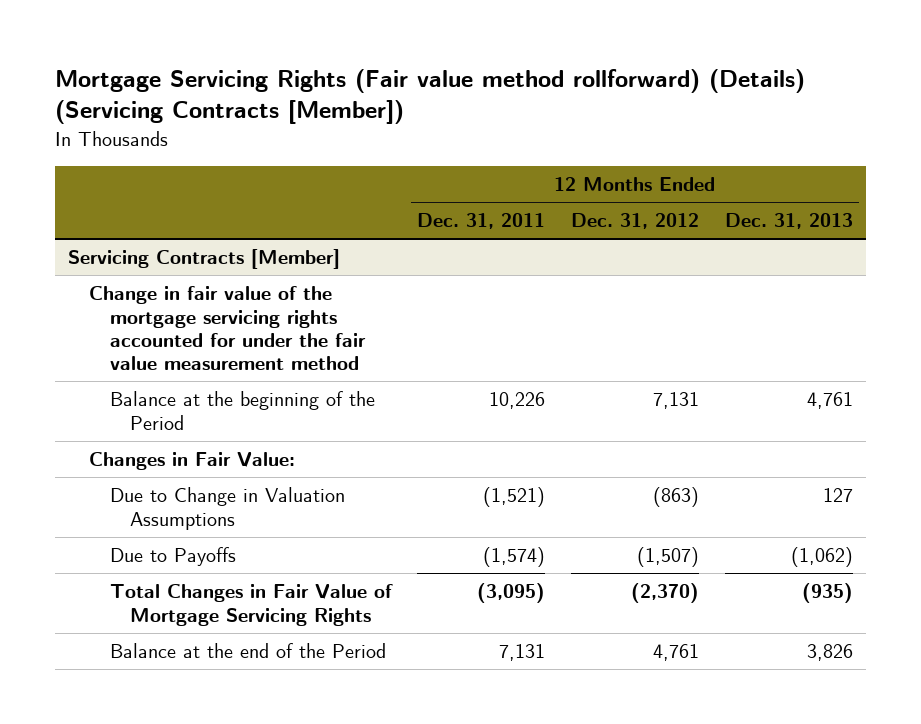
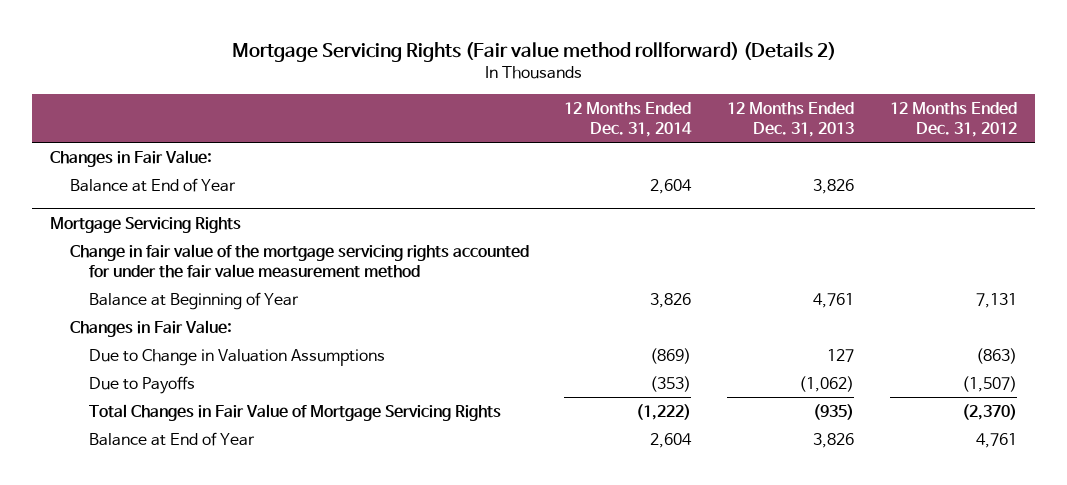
- Mortgage Servicing Rights (Fair value method rollforward) (Details) (Servicing Contracts [Member])
+ Mortgage Servicing Rights (Fair value method rollforward) (Details 2)
- | 12 Months Ended Dec. 31, 2011 | 12 Months Ended Dec. 31, 2012 | 12 Months Ended Dec. 31, 2013
+ | 12 Months Ended Dec. 31, 2014 | 12 Months Ended Dec. 31, 2013 | 12 Months Ended Dec. 31, 2012
- Servicing Contracts [Member]
+ Changes in Fair Value:
+ Balance at End of Year | 2,604 | 3,826 |
+ Mortgage Servicing Rights
- Balance at the beginning of the Period | 10,226 | 7,131 | 4,761
+ Balance at Beginning of Year | 3,826 | 4,761 | 7,131
- Balance at the end of the Period | 7,131 | 4,761 | 3,826
+ Balance at End of Year | 2,604 | 3,826 | 4,761

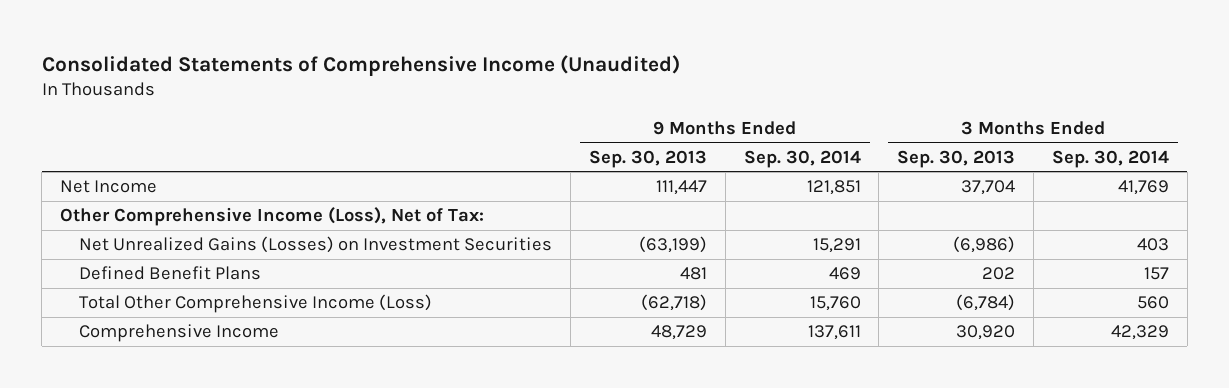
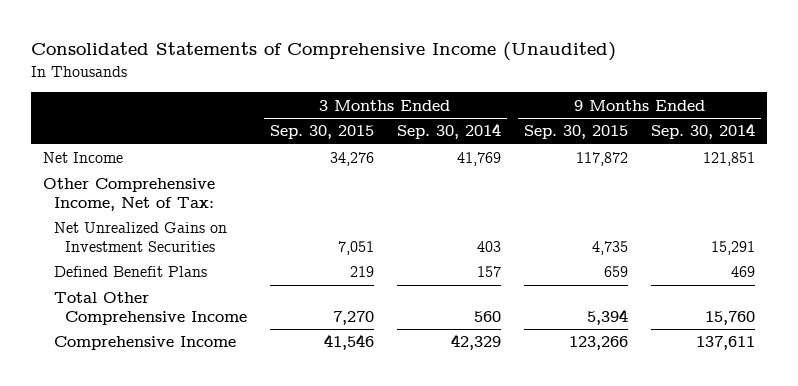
- | 9 Months Ended Sep. 30, 2013 | 9 Months Ended Sep. 30, 2014 | 3 Months Ended Sep. 30, 2013 | 3 Months Ended Sep. 30, 2014
+ | 3 Months Ended Sep. 30, 2015 | 3 Months Ended Sep. 30, 2014 | 9 Months Ended Sep. 30, 2015 | 9 Months Ended Sep. 30, 2014
- Other Comprehensive Income (Loss), Net of Tax:
- Net Unrealized Gains (Losses) on Investment Securities | (63,199) | 15,291 | (6,986) | 403
+ Other Comprehensive Income, Net of Tax:
+ Net Unrealized Gains on Investment Securities | 7,051 | 403 | 4,735 | 15,291
- Total Other Comprehensive Income (Loss) | (62,718) | 15,760 | (6,784) | 560
+ Total Other Comprehensive Income | 7,270 | 560 | 5,394 | 15,760

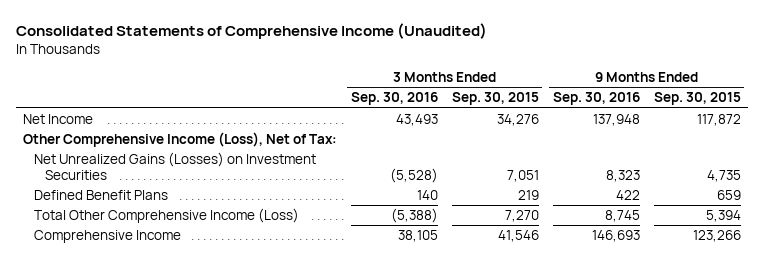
- | 3 Months Ended Sep. 30, 2015 | 3 Months Ended Sep. 30, 2014 | 9 Months Ended Sep. 30, 2015 | 9 Months Ended Sep. 30, 2014
+ | 3 Months Ended Sep. 30, 2016 | 3 Months Ended Sep. 30, 2015 | 9 Months Ended Sep. 30, 2016 | 9 Months Ended Sep. 30, 2015
- Other Comprehensive Income, Net of Tax:
- Net Unrealized Gains on Investment Securities | 7,051 | 403 | 4,735 | 15,291
+ Other Comprehensive Income (Loss), Net of Tax:
+ Net Unrealized Gains (Losses) on Investment Securities | (5,528) | 7,051 | 8,323 | 4,735
- Total Other Comprehensive Income | 7,270 | 560 | 5,394 | 15,760
+ Total Other Comprehensive Income (Loss) | (5,388) | 7,270 | 8,745 | 5,394

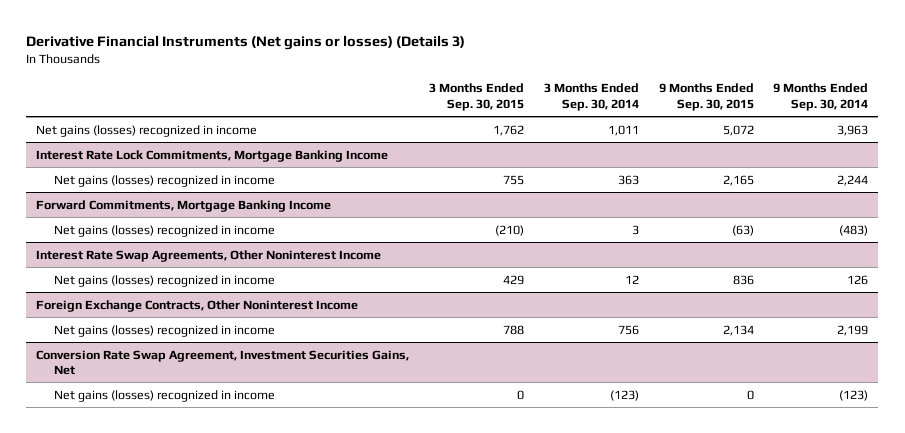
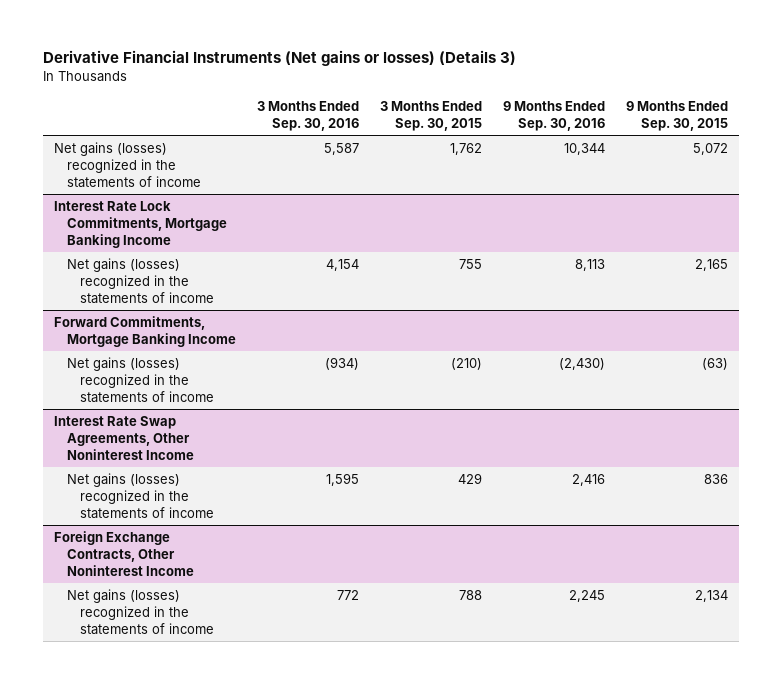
- | 3 Months Ended Sep. 30, 2015 | 3 Months Ended Sep. 30, 2014 | 9 Months Ended Sep. 30, 2015 | 9 Months Ended Sep. 30, 2014
+ | 3 Months Ended Sep. 30, 2016 | 3 Months Ended Sep. 30, 2015 | 9 Months Ended Sep. 30, 2016 | 9 Months Ended Sep. 30, 2015
- Net gains (losses) recognized in income | 1,762 | 1,011 | 5,072 | 3,963
+ Net gains (losses) recognized in the statements of income | 5,587 | 1,762 | 10,344 | 5,072
@ Interest Rate Lock Commitments, Mortgage Banking Income
- Net gains (losses) recognized in income | 755 | 363 | 2,165 | 2,244
+ Net gains (losses) recognized in the statements of income | 4,154 | 755 | 8,113 | 2,165
@ Forward Commitments, Mortgage Banking Income
- Net gains (losses) recognized in income | (210) | 3 | (63) | (483)
+ Net gains (losses) recognized in the statements of income | (934) | (210) | (2,430) | (63)
@ Interest Rate Swap Agreements, Other Noninterest Income
- Net gains (losses) recognized in income | 429 | 12 | 836 | 126
+ Net gains (losses) recognized in the statements of income | 1,595 | 429 | 2,416 | 836
@ Foreign Exchange Contracts, Other Noninterest Income
- Net gains (losses) recognized in income | 788 | 756 | 2,134 | 2,199
- Conversion Rate Swap Agreement, Investment Securities Gains, Net
- Net gains (losses) recognized in income | 0 | (123) | 0 | (123)
@ Foreign Exchange Contracts, Other Noninterest Income
+ Net gains (losses) recognized in the statements of income | 772 | 788 | 2,245 | 2,134

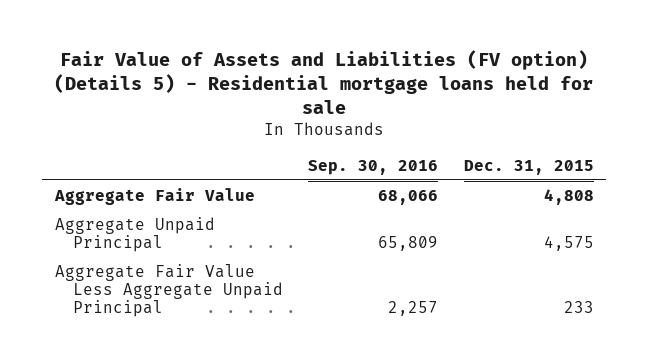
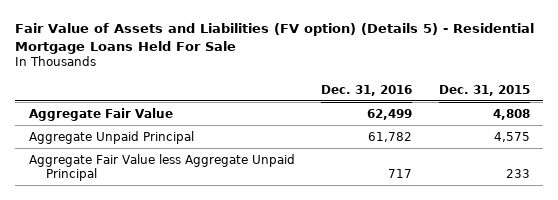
- Fair Value of Assets and Liabilities (FV option) (Details 5) - Residential mortgage loans held for sale
+ Fair Value of Assets and Liabilities (FV option) (Details 5) - Residential Mortgage Loans Held For Sale
- | Sep. 30, 2016 | Dec. 31, 2015
+ | Dec. 31, 2016 | Dec. 31, 2015
- Aggregate Fair Value Less Aggregate Unpaid Principal | 2,257 | 233
+ Aggregate Fair Value less Aggregate Unpaid Principal | 717 | 233

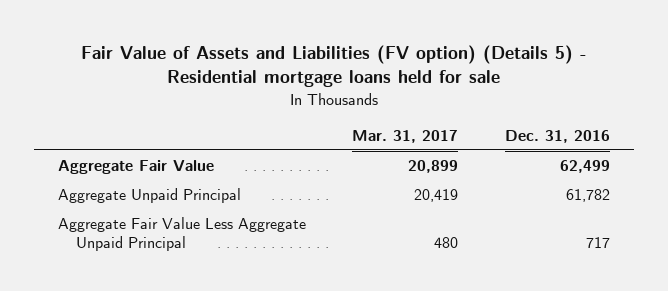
- Fair Value of Assets and Liabilities (FV option) (Details 5) - Residential Mortgage Loans Held For Sale
+ Fair Value of Assets and Liabilities (FV option) (Details 5) - Residential mortgage loans held for sale
- | Dec. 31, 2016 | Dec. 31, 2015
+ | Mar. 31, 2017 | Dec. 31, 2016
- Aggregate Fair Value less Aggregate Unpaid Principal | 717 | 233
+ Aggregate Fair Value Less Aggregate Unpaid Principal | 480 | 717

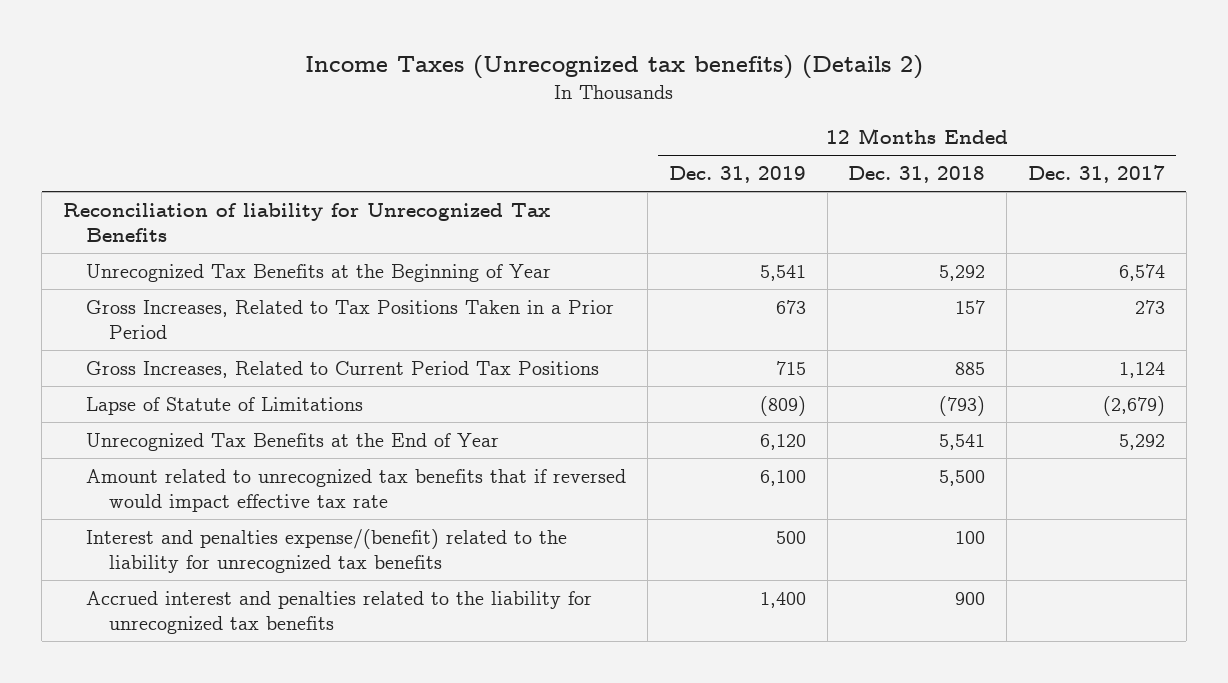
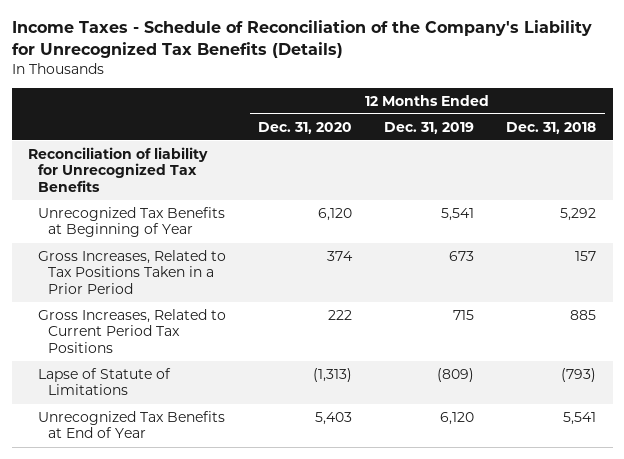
- Income Taxes (Unrecognized tax benefits) (Details 2)
+ Income Taxes - Schedule of Reconciliation of the Company's Liability for Unrecognized Tax Benefits (Details)
- | 12 Months Ended Dec. 31, 2019 | 12 Months Ended Dec. 31, 2018 | 12 Months Ended Dec. 31, 2017
+ | 12 Months Ended Dec. 31, 2020 | 12 Months Ended Dec. 31, 2019 | 12 Months Ended Dec. 31, 2018
- Unrecognized Tax Benefits at the Beginning of Year | 5,541 | 5,292 | 6,574
+ Unrecognized Tax Benefits at Beginning of Year | 6,120 | 5,541 | 5,292
- Unrecognized Tax Benefits at the End of Year | 6,120 | 5,541 | 5,292
- Amount related to unrecognized tax benefits that if reversed would impact effective tax rate | 6,100 | 5,500 |
- Interest and penalties expense/(benefit) related to the liability for unrecognized tax benefits | 500 | 100 |
- Accrued interest and penalties related to the liability for unrecognized tax benefits | 1,400 | 900 |
+ Unrecognized Tax Benefits at End of Year | 5,403 | 6,120 | 5,541

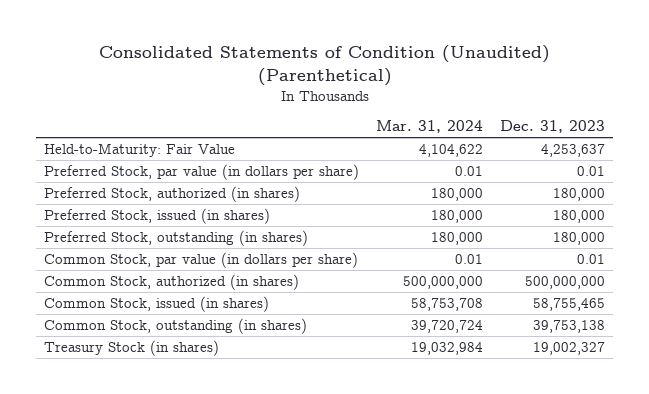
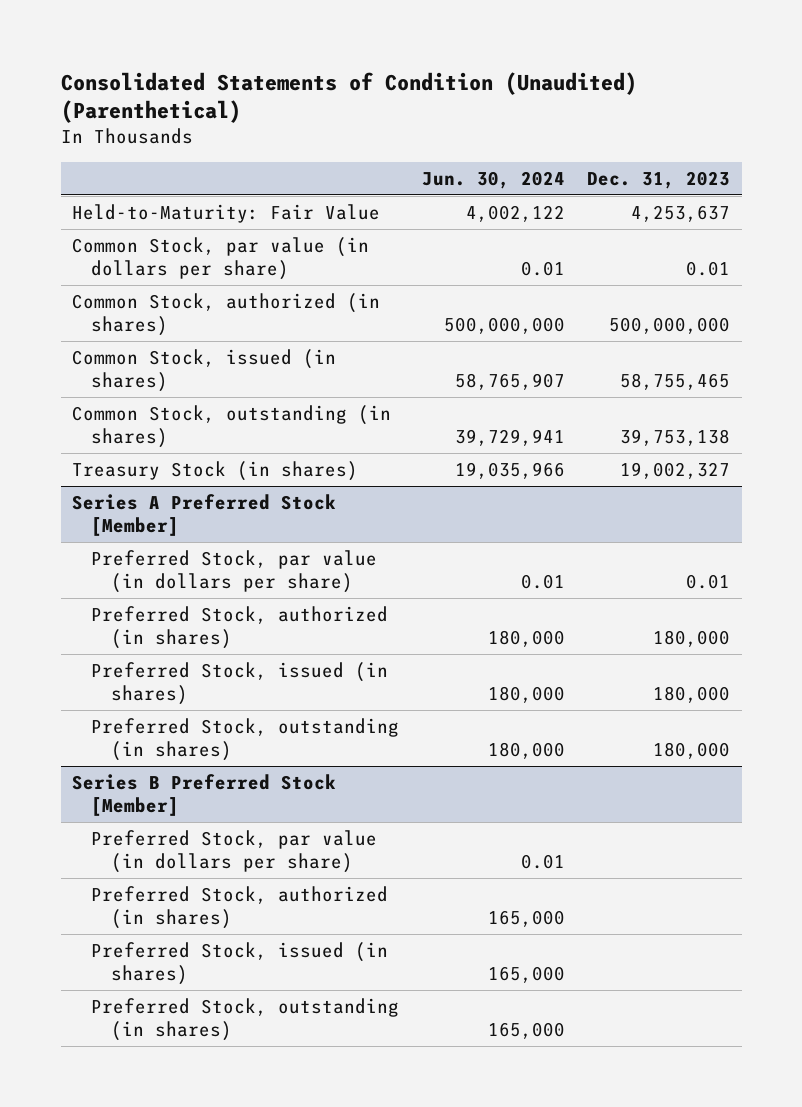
- | Mar. 31, 2024 | Dec. 31, 2023
+ | Jun. 30, 2024 | Dec. 31, 2023
- Preferred Stock, par value (in dollars per share) | 0.01 | 0.01
- Preferred Stock, authorized (in shares) | 180,000 | 180,000
- Preferred Stock, issued (in shares) | 180,000 | 180,000
- Preferred Stock, outstanding (in shares) | 180,000 | 180,000
+ Series A Preferred Stock [Member]
+ Preferred Stock, par value (in dollars per share) | 0.01 | 0.01
+ Preferred Stock, authorized (in shares) | 180,000 | 180,000
+ Preferred Stock, issued (in shares) | 180,000 | 180,000
+ Preferred Stock, outstanding (in shares) | 180,000 | 180,000
+ Series B Preferred Stock [Member]
+ Preferred Stock, par value (in dollars per share) | 0.01 |
+ Preferred Stock, authorized (in shares) | 165,000 |
+ Preferred Stock, issued (in shares) | 165,000 |
+ Preferred Stock, outstanding (in shares) | 165,000 |

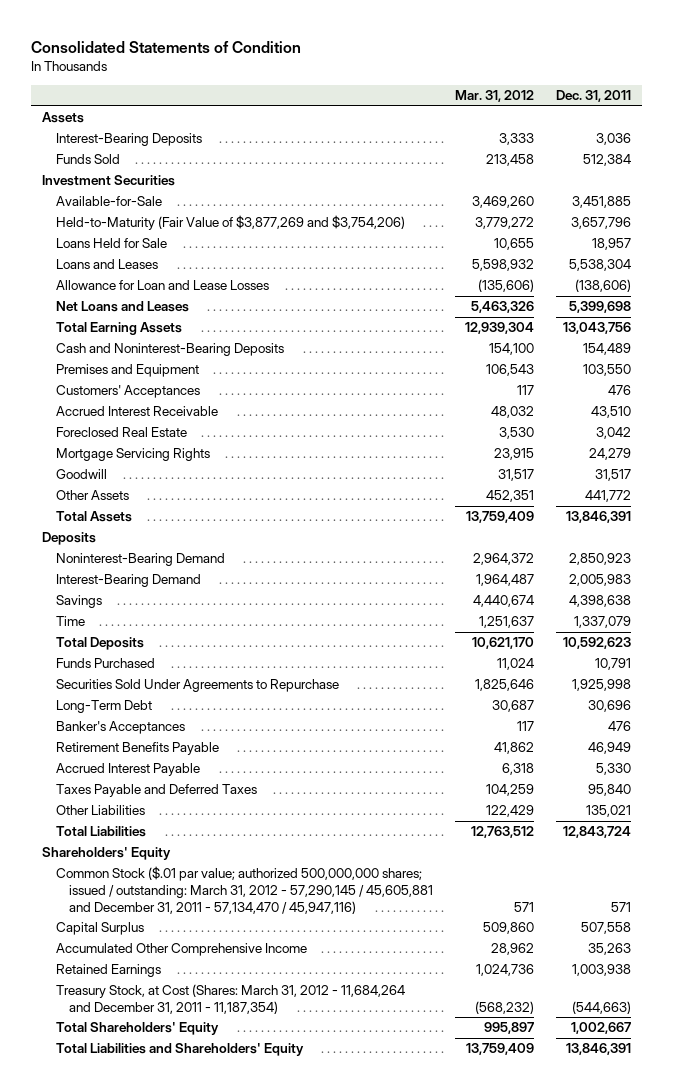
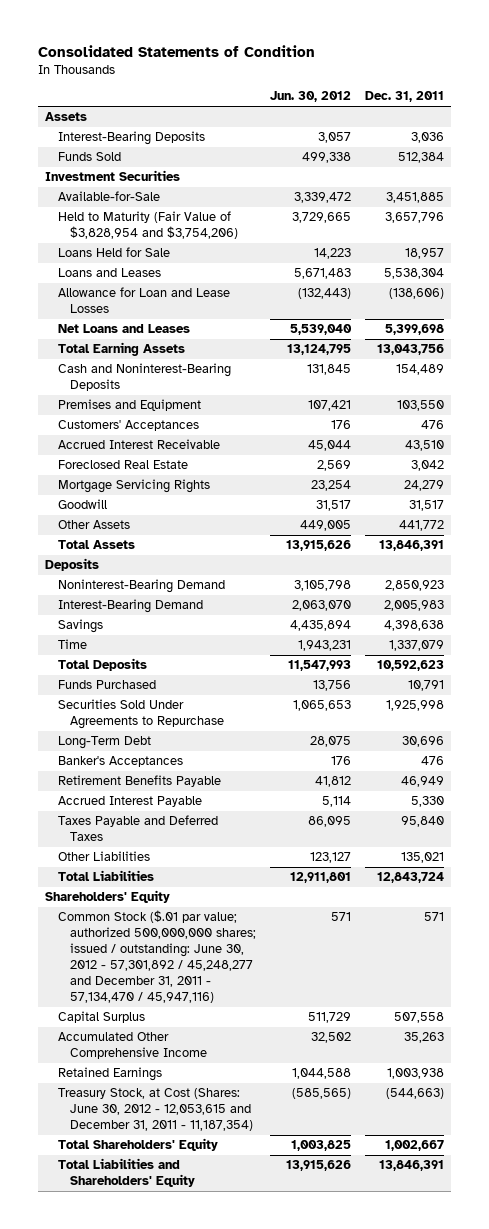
- | Mar. 31, 2012 | Dec. 31, 2011
+ | Jun. 30, 2012 | Dec. 31, 2011
- Held-to-Maturity (Fair Value of $3,877,269 and $3,754,206) | 3,779,272 | 3,657,796
+ Held to Maturity (Fair Value of $3,828,954 and $3,754,206) | 3,729,665 | 3,657,796
- Common Stock ($.01 par value; authorized 500,000,000 shares; issued / outstanding: March 31, 2012 - 57,290,145 / 45,605,881 and December 31, 2011 - 57,134,470 / 45,947,116) | 571 | 571
+ Common Stock ($.01 par value; authorized 500,000,000 shares; issued / outstanding: June 30, 2012 - 57,301,892 / 45,248,277 and December 31, 2011 - 57,134,470 / 45,947,116) | 571 | 571
- Treasury Stock, at Cost (Shares: March 31, 2012 - 11,684,264 and December 31, 2011 - 11,187,354) | (568,232) | (544,663)
+ Treasury Stock, at Cost (Shares: June 30, 2012 - 12,053,615 and December 31, 2011 - 11,187,354) | (585,565) | (544,663)

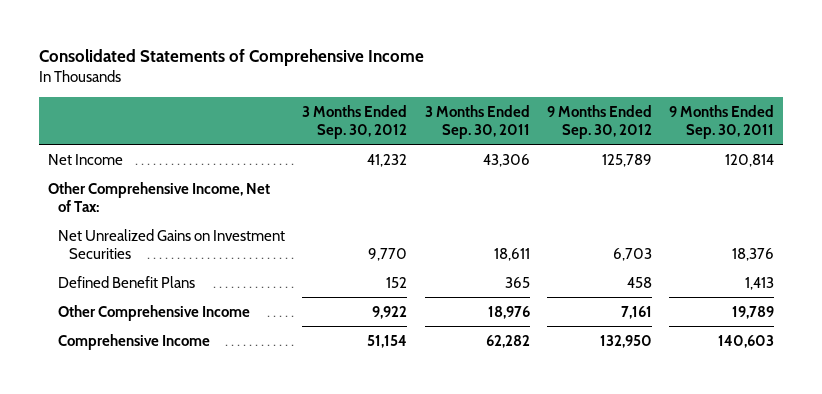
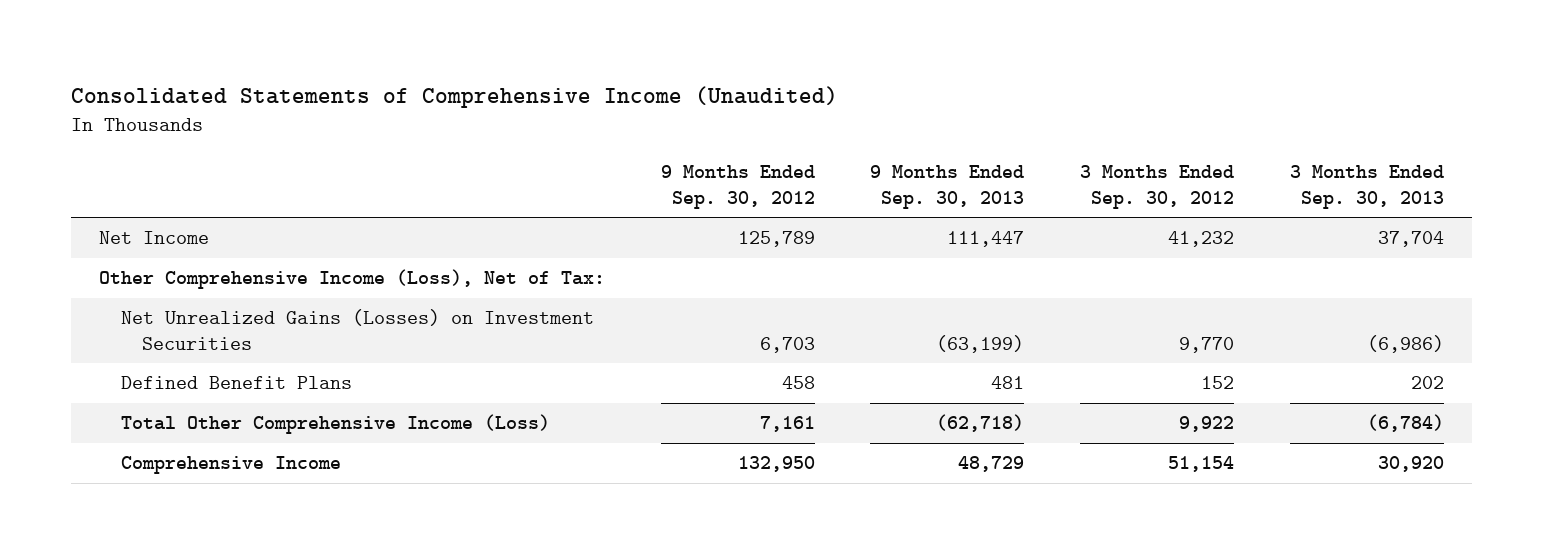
- Consolidated Statements of Comprehensive Income
+ Consolidated Statements of Comprehensive Income (Unaudited)
- | 3 Months Ended Sep. 30, 2012 | 3 Months Ended Sep. 30, 2011 | 9 Months Ended Sep. 30, 2012 | 9 Months Ended Sep. 30, 2011
+ | 9 Months Ended Sep. 30, 2012 | 9 Months Ended Sep. 30, 2013 | 3 Months Ended Sep. 30, 2012 | 3 Months Ended Sep. 30, 2013
- Other Comprehensive Income, Net of Tax:
- Net Unrealized Gains on Investment Securities | 9,770 | 18,611 | 6,703 | 18,376
+ Other Comprehensive Income (Loss), Net of Tax:
+ Net Unrealized Gains (Losses) on Investment Securities | 6,703 | (63,199) | 9,770 | (6,986)
- Other Comprehensive Income | 9,922 | 18,976 | 7,161 | 19,789
+ Total Other Comprehensive Income (Loss) | 7,161 | (62,718) | 9,922 | (6,784)

